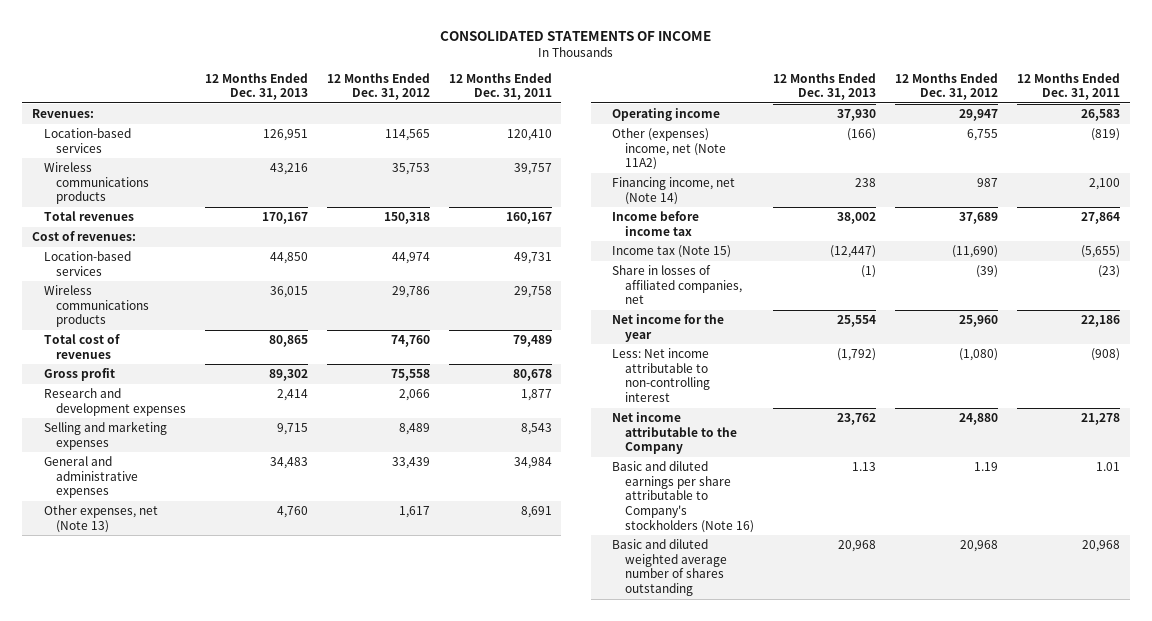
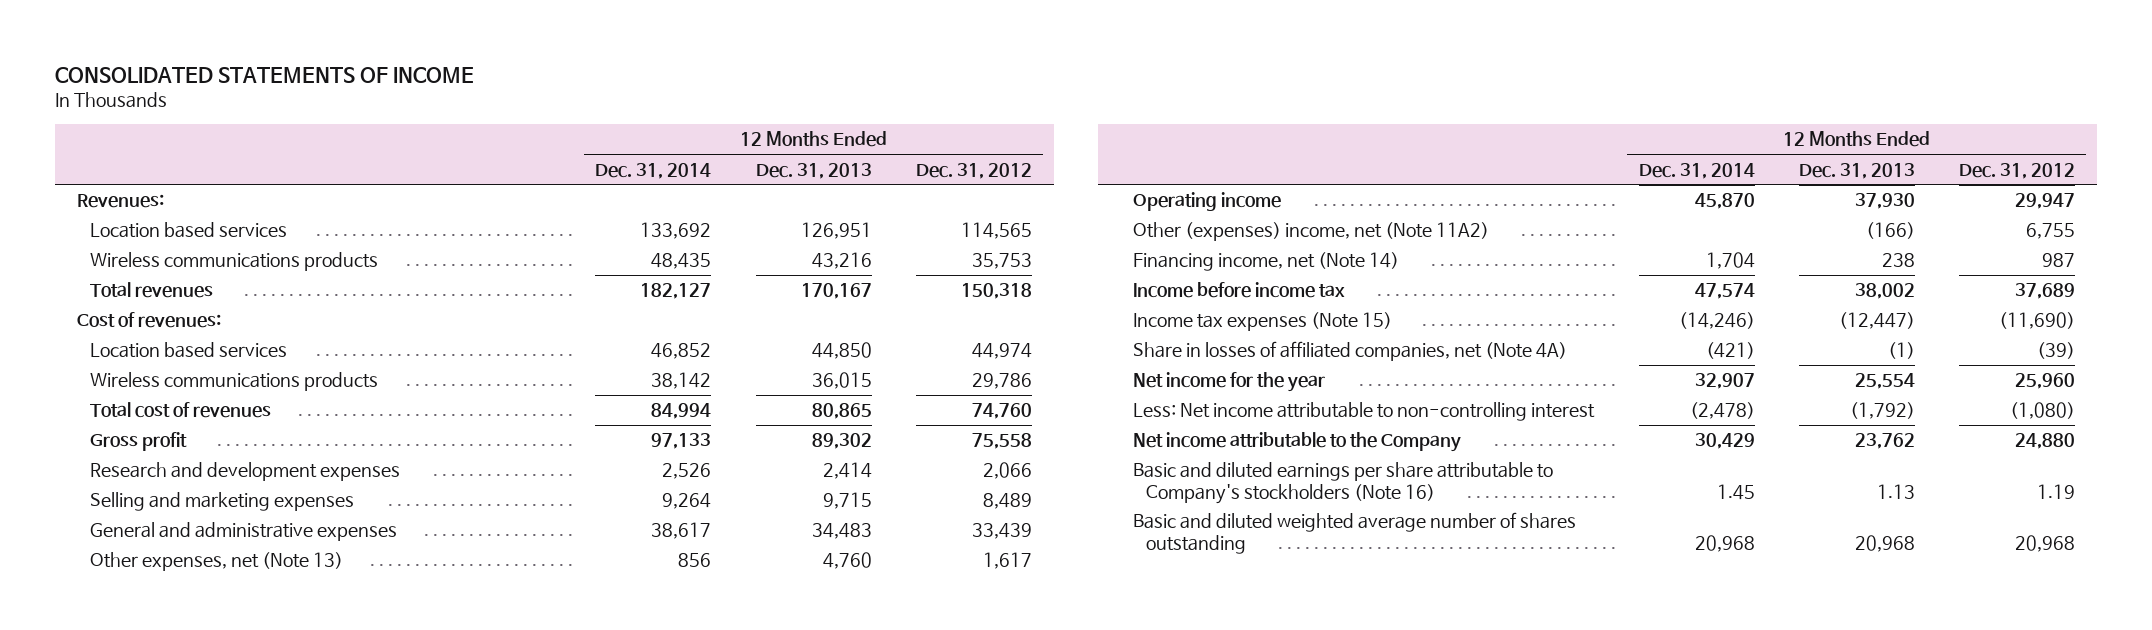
- | 12 Months Ended Dec. 31, 2013 | 12 Months Ended Dec. 31, 2012 | 12 Months Ended Dec. 31, 2011
+ | 12 Months Ended Dec. 31, 2014 | 12 Months Ended Dec. 31, 2013 | 12 Months Ended Dec. 31, 2012
- Location-based services | 126,951 | 114,565 | 120,410
+ Location based services | 133,692 | 126,951 | 114,565
- Location-based services | 44,850 | 44,974 | 49,731
+ Location based services | 46,852 | 44,850 | 44,974
- Income tax (Note 15) | (12,447) | (11,690) | (5,655)
- Share in losses of affiliated companies, net | (1) | (39) | (23)
+ Income tax expenses (Note 15) | (14,246) | (12,447) | (11,690)
+ Share in losses of affiliated companies, net (Note 4A) | (421) | (1) | (39)

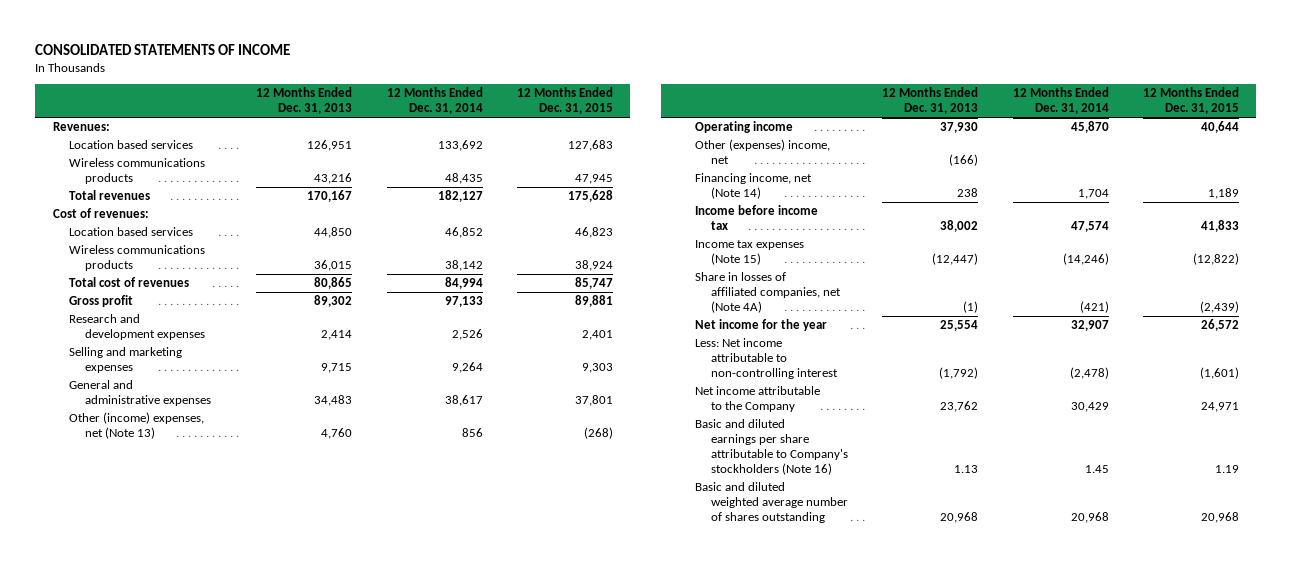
- | 12 Months Ended Dec. 31, 2014 | 12 Months Ended Dec. 31, 2013 | 12 Months Ended Dec. 31, 2012
+ | 12 Months Ended Dec. 31, 2013 | 12 Months Ended Dec. 31, 2014 | 12 Months Ended Dec. 31, 2015
- Other expenses, net (Note 13) | 856 | 4,760 | 1,617
+ Other (income) expenses, net (Note 13) | 4,760 | 856 | (268)
- Other (expenses) income, net (Note 11A2) | | (166) | 6,755
+ Other (expenses) income, net | (166) | |

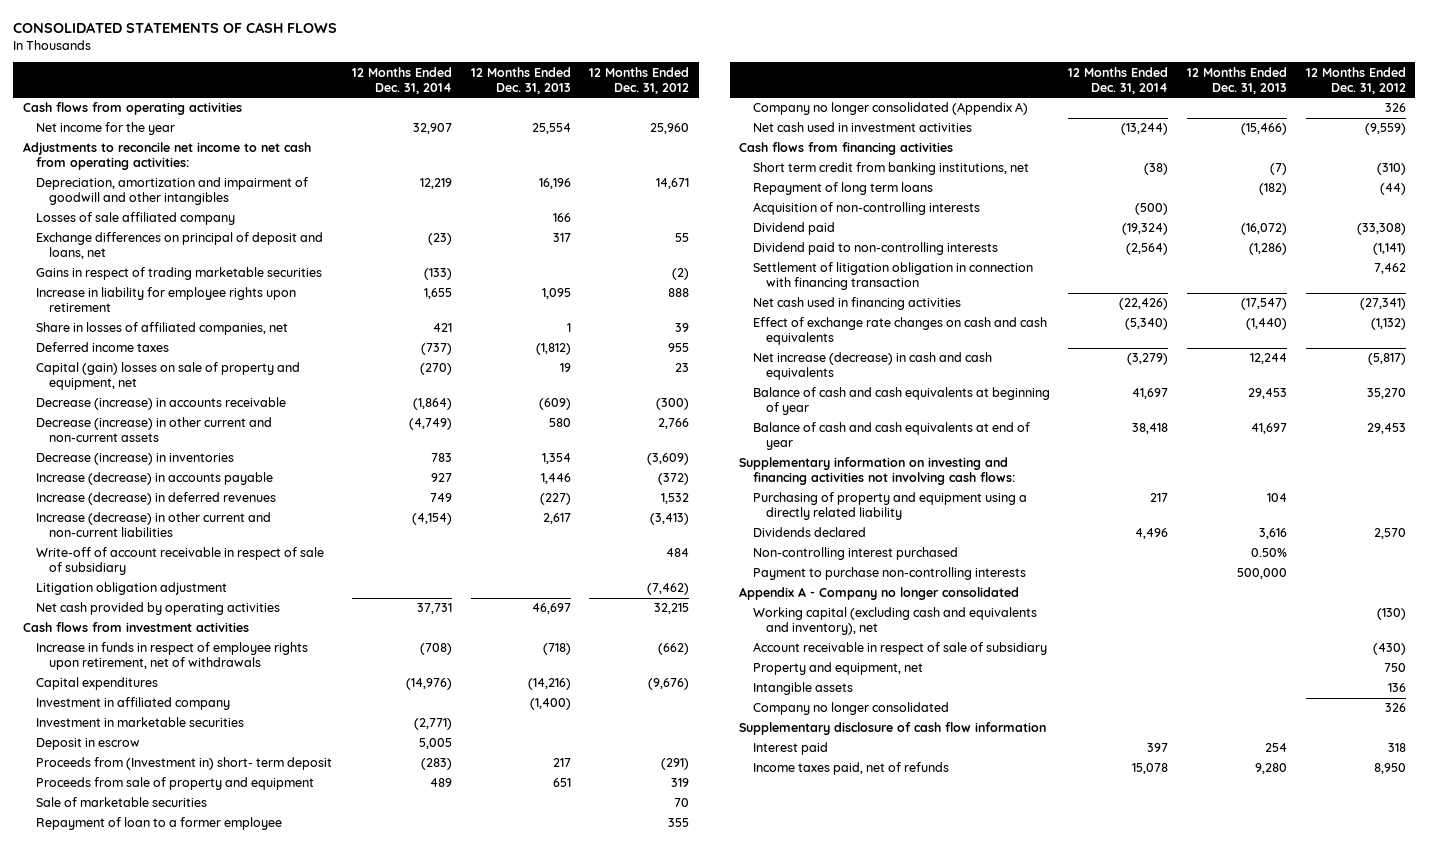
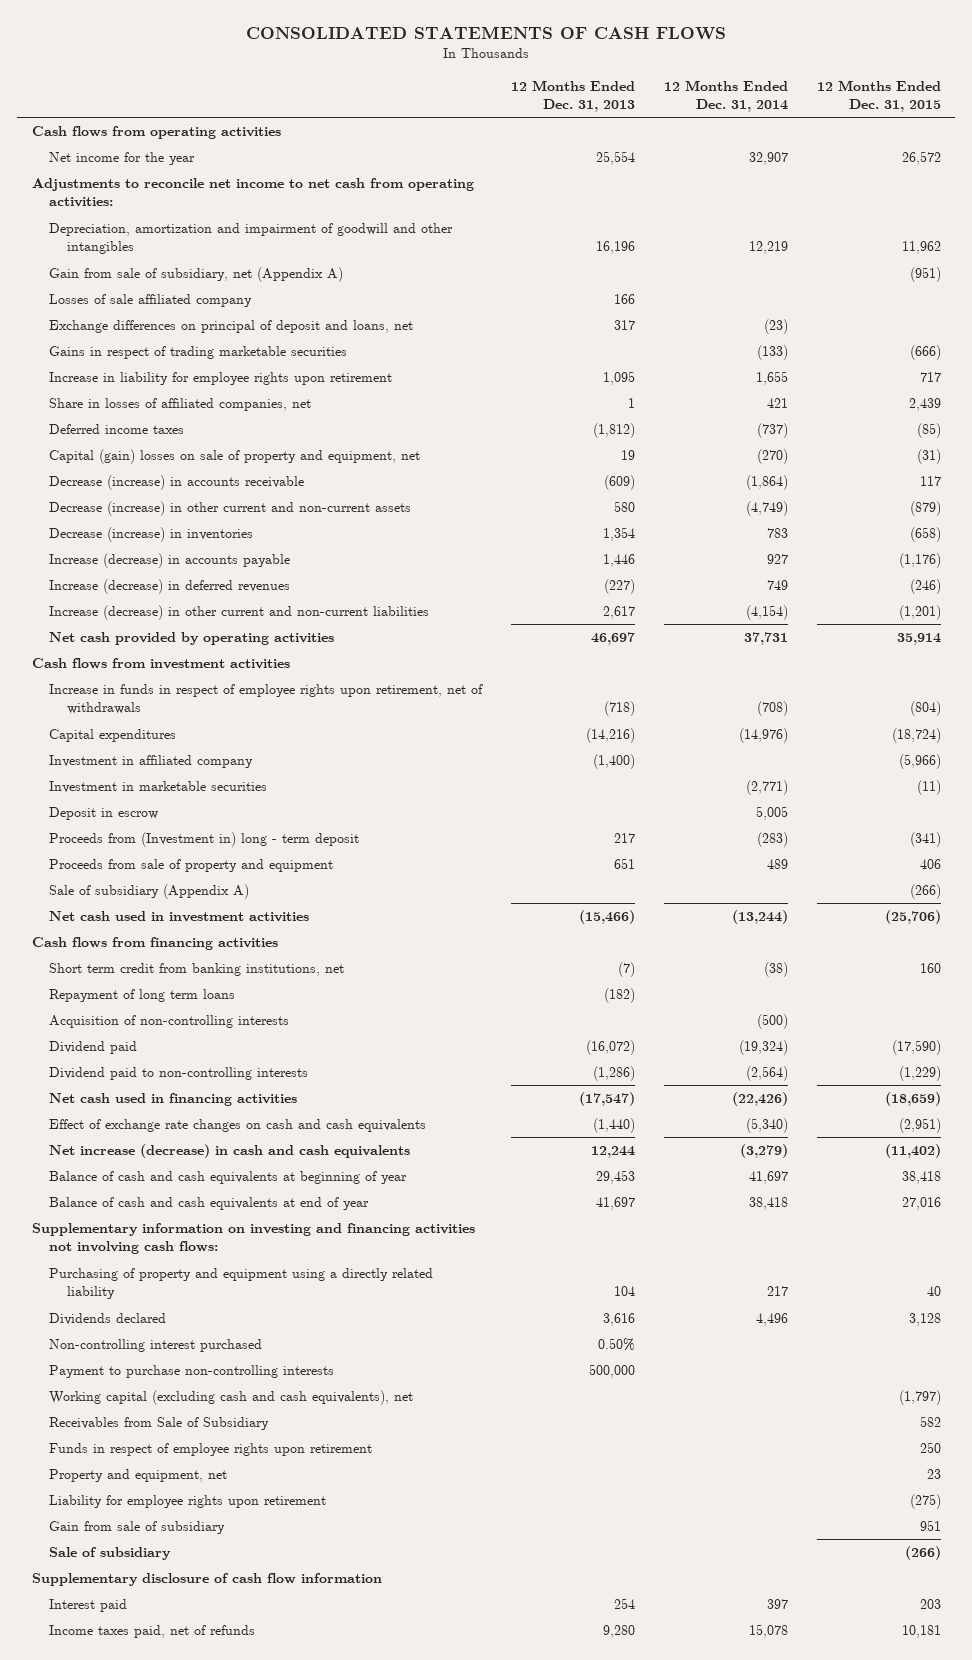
- | 12 Months Ended Dec. 31, 2014 | 12 Months Ended Dec. 31, 2013 | 12 Months Ended Dec. 31, 2012
+ | 12 Months Ended Dec. 31, 2013 | 12 Months Ended Dec. 31, 2014 | 12 Months Ended Dec. 31, 2015
+ Gain from sale of subsidiary, net (Appendix A) | | | (951)
- Write-off of account receivable in respect of sale of subsidiary | | | 484
- Litigation obligation adjustment | | | (7,462)
- Proceeds from (Investment in) short- term deposit | (283) | 217 | (291)
+ Proceeds from (Investment in) long - term deposit | 217 | (283) | (341)
- Sale of marketable securities | | | 70
- Repayment of loan to a former employee | | | 355
- Company no longer consolidated (Appendix A) | | | 326
+ Sale of subsidiary (Appendix A) | | | (266)
- Settlement of litigation obligation in connection with financing transaction | | | 7,462
- Appendix A - Company no longer consolidated
- Working capital (excluding cash and equivalents and inventory), net | | | (130)
- Account receivable in respect of sale of subsidiary | | | (430)
+ Working capital (excluding cash and cash equivalents), net | | | (1,797)
+ Receivables from Sale of Subsidiary | | | 582
+ Funds in respect of employee rights upon retirement | | | 250
- Intangible assets | | | 136
- Company no longer consolidated | | | 326
+ Liability for employee rights upon retirement | | | (275)
+ Gain from sale of subsidiary | | | 951
+ Sale of subsidiary | | | (266)

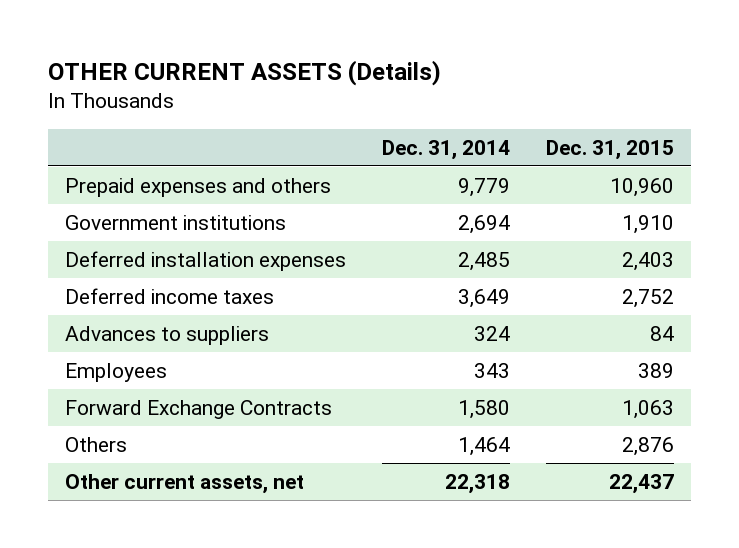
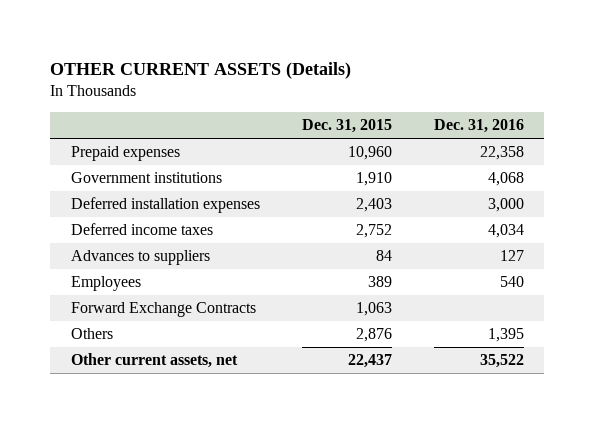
- | Dec. 31, 2014 | Dec. 31, 2015
+ | Dec. 31, 2015 | Dec. 31, 2016
- Prepaid expenses and others | 9,779 | 10,960
+ Prepaid expenses | 10,960 | 22,358

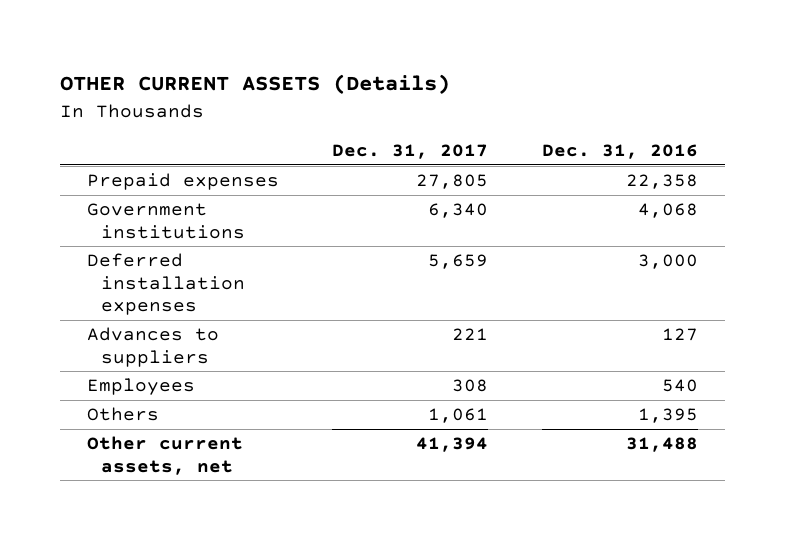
- | Dec. 31, 2015 | Dec. 31, 2016
+ | Dec. 31, 2017 | Dec. 31, 2016
- Deferred income taxes | 2,752 | 4,034
- Forward Exchange Contracts | 1,063 |
- Other current assets, net | 22,437 | 35,522
+ Other current assets, net | 41,394 | 31,488

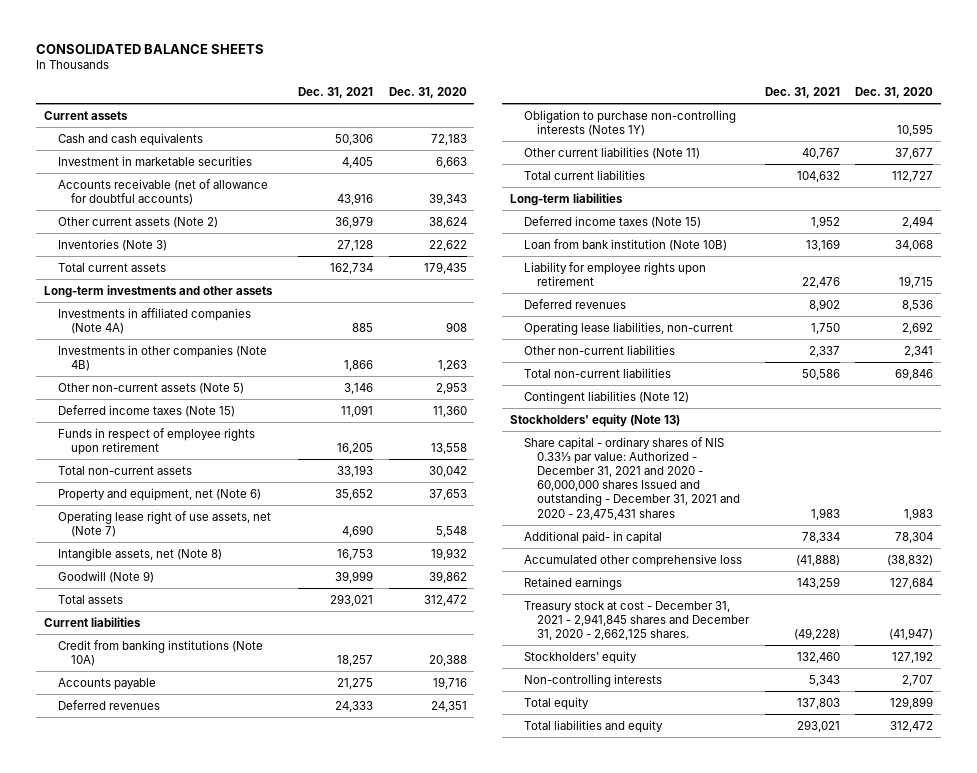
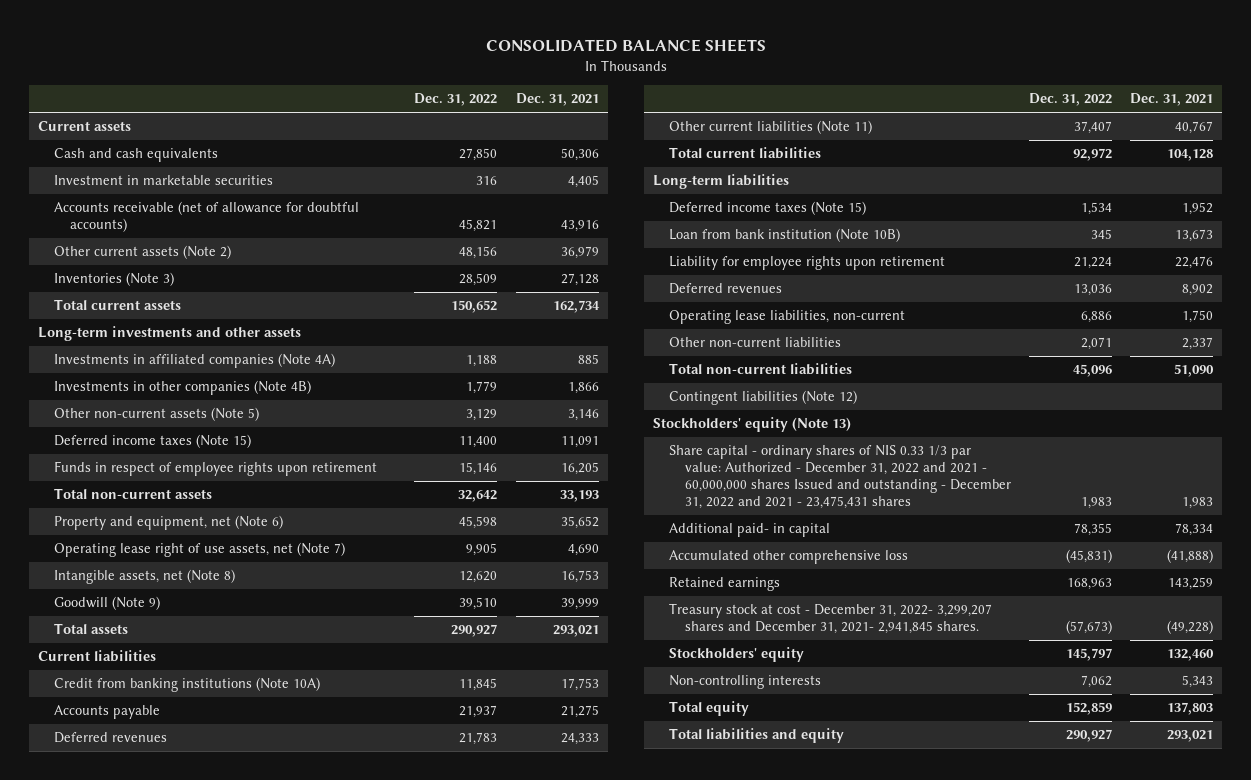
- | Dec. 31, 2021 | Dec. 31, 2020
+ | Dec. 31, 2022 | Dec. 31, 2021
- Credit from banking institutions (Note 10A) | 18,257 | 20,388
+ Credit from banking institutions (Note 10A) | 11,845 | 17,753
- Obligation to purchase non-controlling interests (Notes 1Y) | | 10,595
- Total current liabilities | 104,632 | 112,727
+ Total current liabilities | 92,972 | 104,128
- Loan from bank institution (Note 10B) | 13,169 | 34,068
+ Loan from bank institution (Note 10B) | 345 | 13,673
- Total non-current liabilities | 50,586 | 69,846
+ Total non-current liabilities | 45,096 | 51,090
- Share capital - ordinary shares of NIS 0.33⅓ par value: Authorized - December 31, 2021 and 2020 - 60,000,000 shares Issued and outstanding - December 31, 2021 and 2020 - 23,475,431 shares | 1,983 | 1,983
+ Share capital - ordinary shares of NIS 0.33 1/3 par value: Authorized - December 31, 2022 and 2021 - 60,000,000 shares Issued and outstanding - December 31, 2022 and 2021 - 23,475,431 shares | 1,983 | 1,983
- Treasury stock at cost - December 31, 2021 - 2,941,845 shares and December 31, 2020 - 2,662,125 shares. | (49,228) | (41,947)
+ Treasury stock at cost - December 31, 2022- 3,299,207 shares and December 31, 2021- 2,941,845 shares. | (57,673) | (49,228)

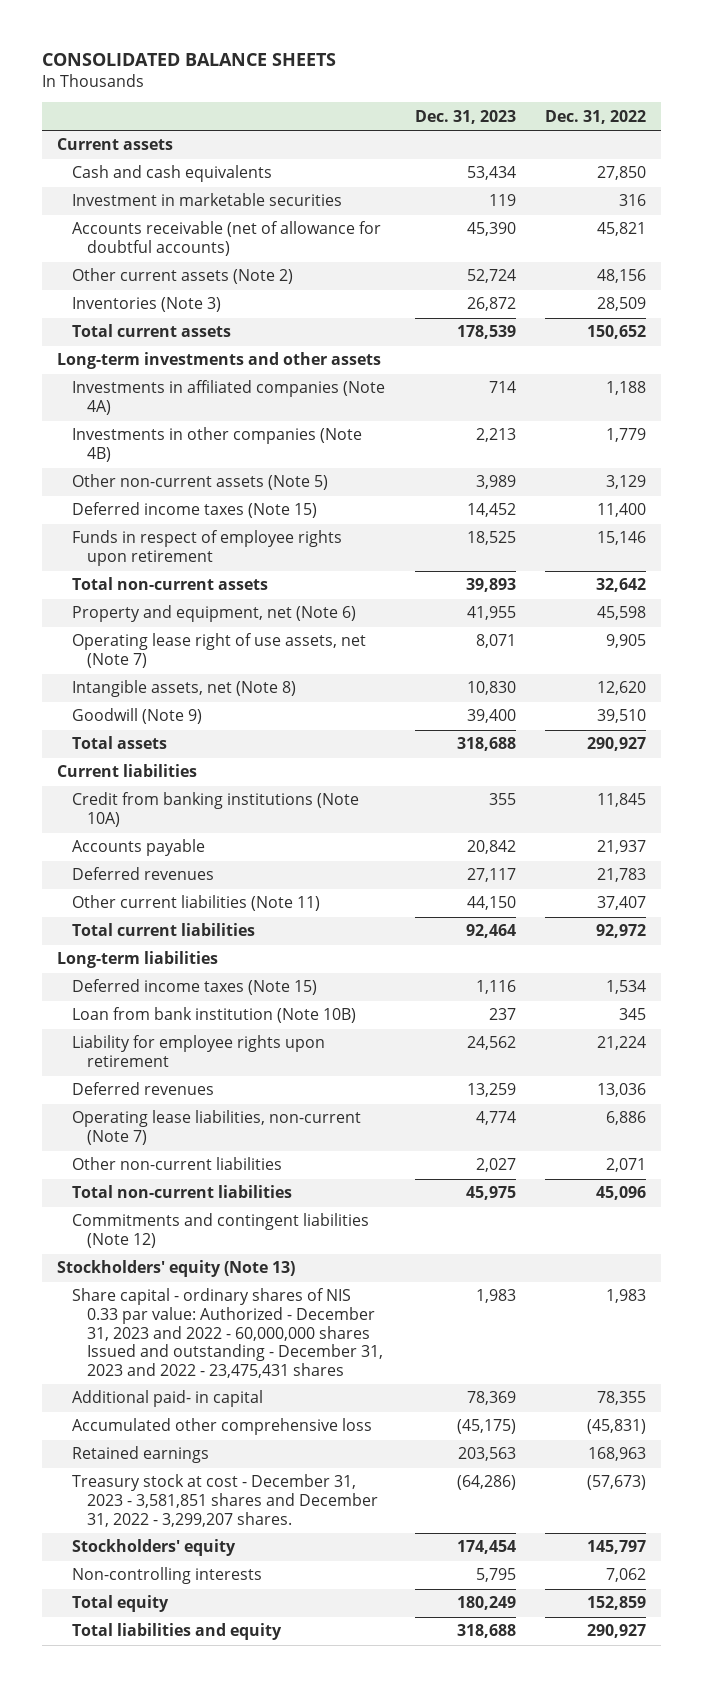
- | Dec. 31, 2022 | Dec. 31, 2021
+ | Dec. 31, 2023 | Dec. 31, 2022
- Operating lease liabilities, non-current | 6,886 | 1,750
+ Operating lease liabilities, non-current (Note 7) | 4,774 | 6,886
- Contingent liabilities (Note 12)
+ Commitments and contingent liabilities (Note 12)
- Share capital - ordinary shares of NIS 0.33 1/3 par value: Authorized - December 31, 2022 and 2021 - 60,000,000 shares Issued and outstanding - December 31, 2022 and 2021 - 23,475,431 shares | 1,983 | 1,983
+ Share capital - ordinary shares of NIS 0.33 par value: Authorized - December 31, 2023 and 2022 - 60,000,000 shares Issued and outstanding - December 31, 2023 and 2022 - 23,475,431 shares | 1,983 | 1,983
- Treasury stock at cost - December 31, 2022- 3,299,207 shares and December 31, 2021- 2,941,845 shares. | (57,673) | (49,228)
+ Treasury stock at cost - December 31, 2023 - 3,581,851 shares and December 31, 2022 - 3,299,207 shares. | (64,286) | (57,673)

